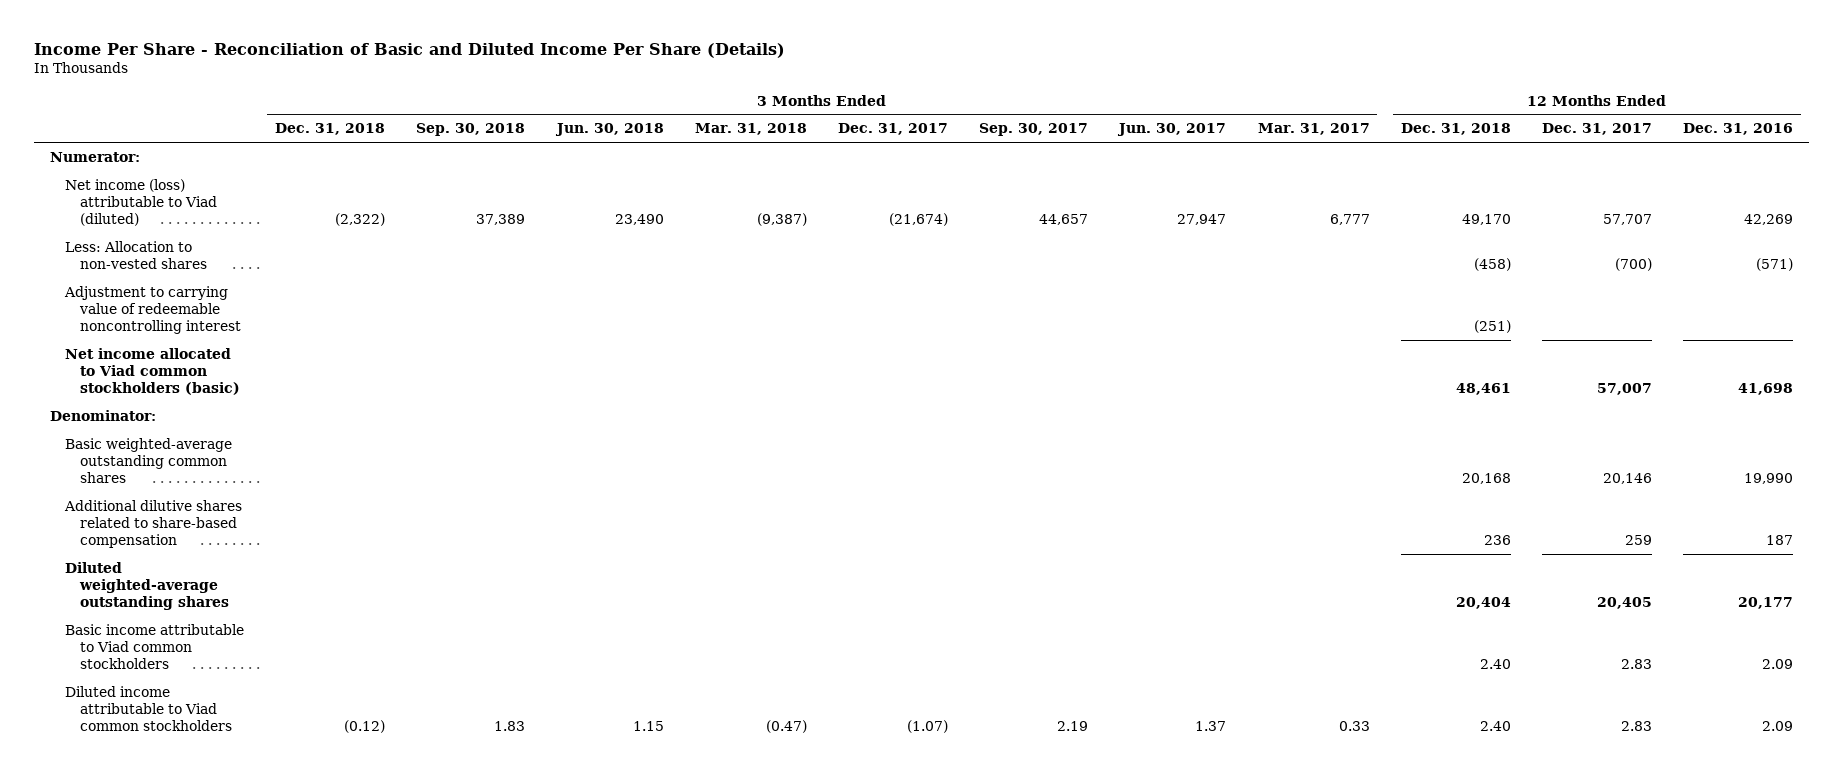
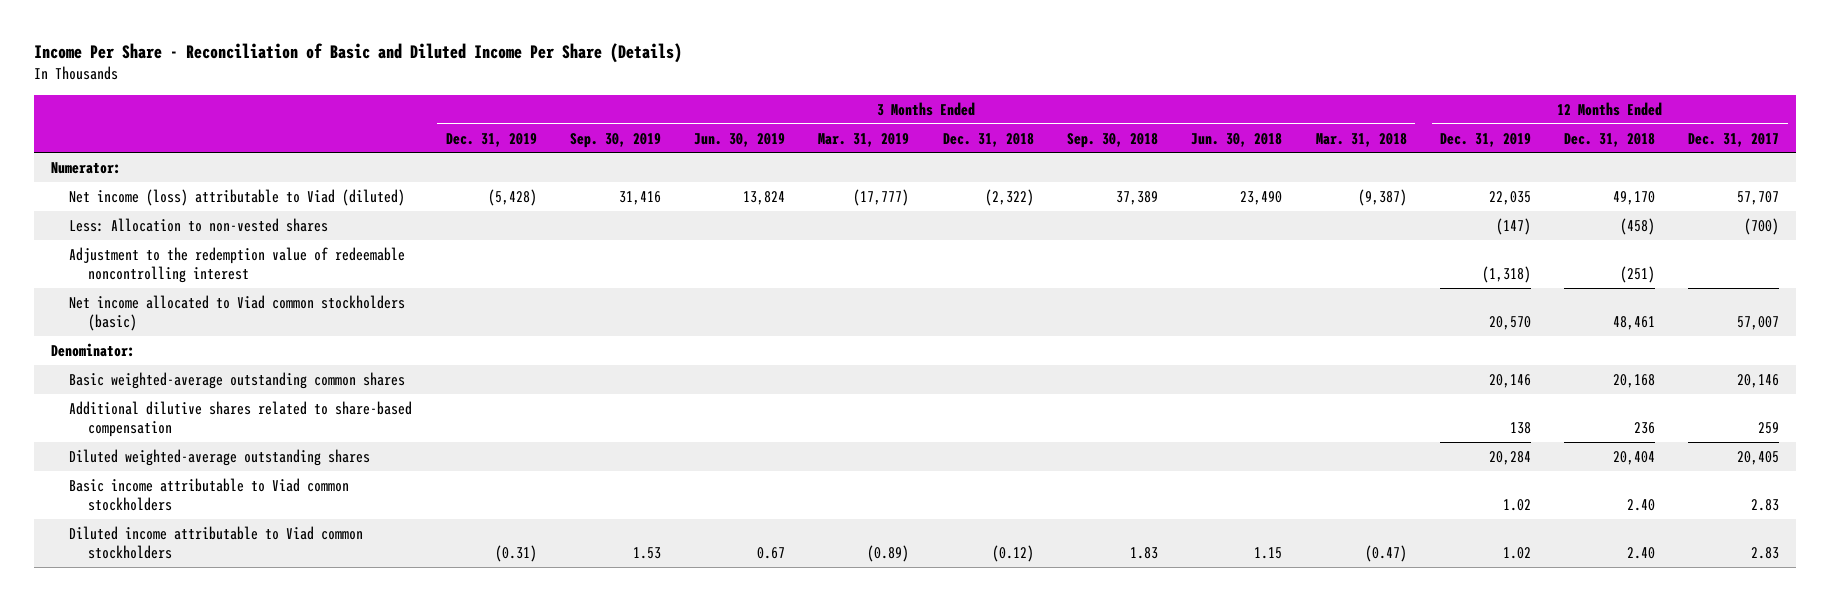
- | 3 Months Ended Dec. 31, 2018 | 3 Months Ended Sep. 30, 2018 | 3 Months Ended Jun. 30, 2018 | 3 Months Ended Mar. 31, 2018 | 3 Months Ended Dec. 31, 2017 | 3 Months Ended Sep. 30, 2017 | 3 Months Ended Jun. 30, 2017 | 3 Months Ended Mar. 31, 2017 | 12 Months Ended Dec. 31, 2018 | 12 Months Ended Dec. 31, 2017 | 12 Months Ended Dec. 31, 2016
+ | 3 Months Ended Dec. 31, 2019 | 3 Months Ended Sep. 30, 2019 | 3 Months Ended Jun. 30, 2019 | 3 Months Ended Mar. 31, 2019 | 3 Months Ended Dec. 31, 2018 | 3 Months Ended Sep. 30, 2018 | 3 Months Ended Jun. 30, 2018 | 3 Months Ended Mar. 31, 2018 | 12 Months Ended Dec. 31, 2019 | 12 Months Ended Dec. 31, 2018 | 12 Months Ended Dec. 31, 2017
- Adjustment to carrying value of redeemable noncontrolling interest | | | | | | | | | (251) | |
+ Adjustment to the redemption value of redeemable noncontrolling interest | | | | | | | | | (1,318) | (251) |

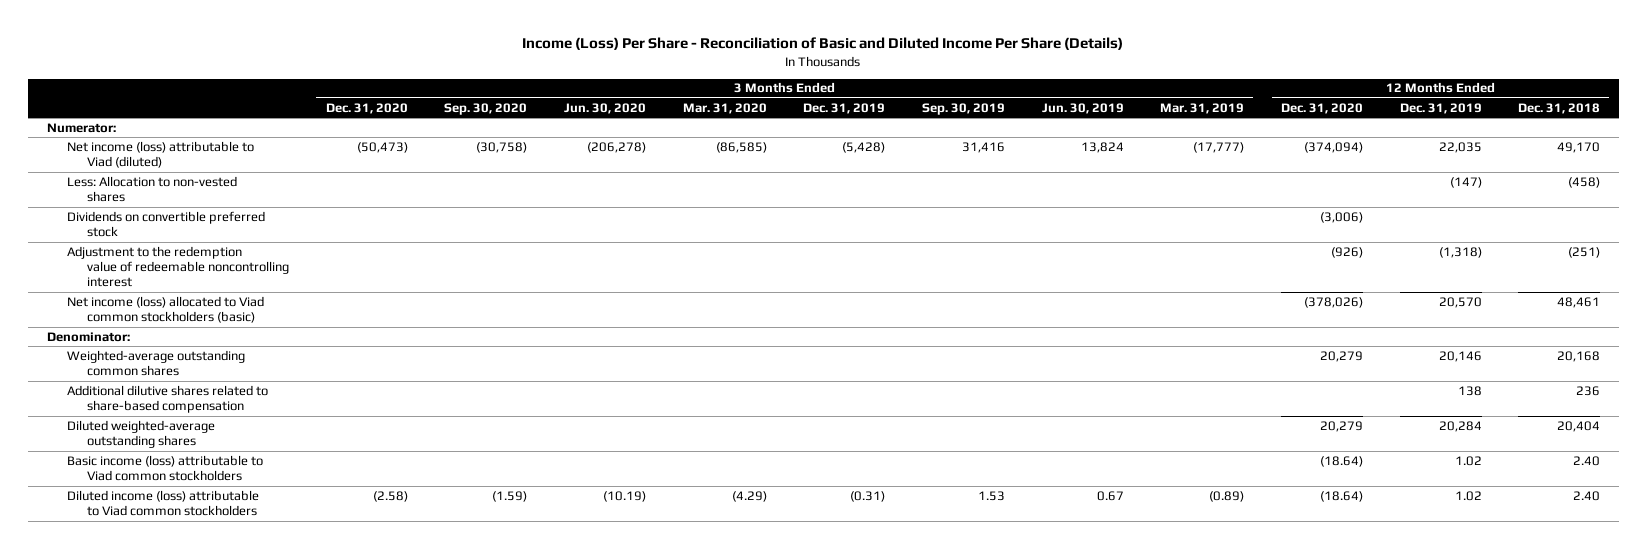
- Income Per Share - Reconciliation of Basic and Diluted Income Per Share (Details)
+ Income (Loss) Per Share - Reconciliation of Basic and Diluted Income Per Share (Details)
- | 3 Months Ended Dec. 31, 2019 | 3 Months Ended Sep. 30, 2019 | 3 Months Ended Jun. 30, 2019 | 3 Months Ended Mar. 31, 2019 | 3 Months Ended Dec. 31, 2018 | 3 Months Ended Sep. 30, 2018 | 3 Months Ended Jun. 30, 2018 | 3 Months Ended Mar. 31, 2018 | 12 Months Ended Dec. 31, 2019 | 12 Months Ended Dec. 31, 2018 | 12 Months Ended Dec. 31, 2017
+ | 3 Months Ended Dec. 31, 2020 | 3 Months Ended Sep. 30, 2020 | 3 Months Ended Jun. 30, 2020 | 3 Months Ended Mar. 31, 2020 | 3 Months Ended Dec. 31, 2019 | 3 Months Ended Sep. 30, 2019 | 3 Months Ended Jun. 30, 2019 | 3 Months Ended Mar. 31, 2019 | 12 Months Ended Dec. 31, 2020 | 12 Months Ended Dec. 31, 2019 | 12 Months Ended Dec. 31, 2018
+ Dividends on convertible preferred stock | | | | | | | | | (3,006) | |
- Net income allocated to Viad common stockholders (basic) | | | | | | | | | 20,570 | 48,461 | 57,007
+ Net income (loss) allocated to Viad common stockholders (basic) | | | | | | | | | (378,026) | 20,570 | 48,461
- Basic weighted-average outstanding common shares | | | | | | | | | 20,146 | 20,168 | 20,146
+ Weighted-average outstanding common shares | | | | | | | | | 20,279 | 20,146 | 20,168
- Basic income attributable to Viad common stockholders | | | | | | | | | 1.02 | 2.40 | 2.83
- Diluted income attributable to Viad common stockholders | (0.31) | 1.53 | 0.67 | (0.89) | (0.12) | 1.83 | 1.15 | (0.47) | 1.02 | 2.40 | 2.83
+ Basic income (loss) attributable to Viad common stockholders | | | | | | | | | (18.64) | 1.02 | 2.40
+ Diluted income (loss) attributable to Viad common stockholders | (2.58) | (1.59) | (10.19) | (4.29) | (0.31) | 1.53 | 0.67 | (0.89) | (18.64) | 1.02 | 2.40

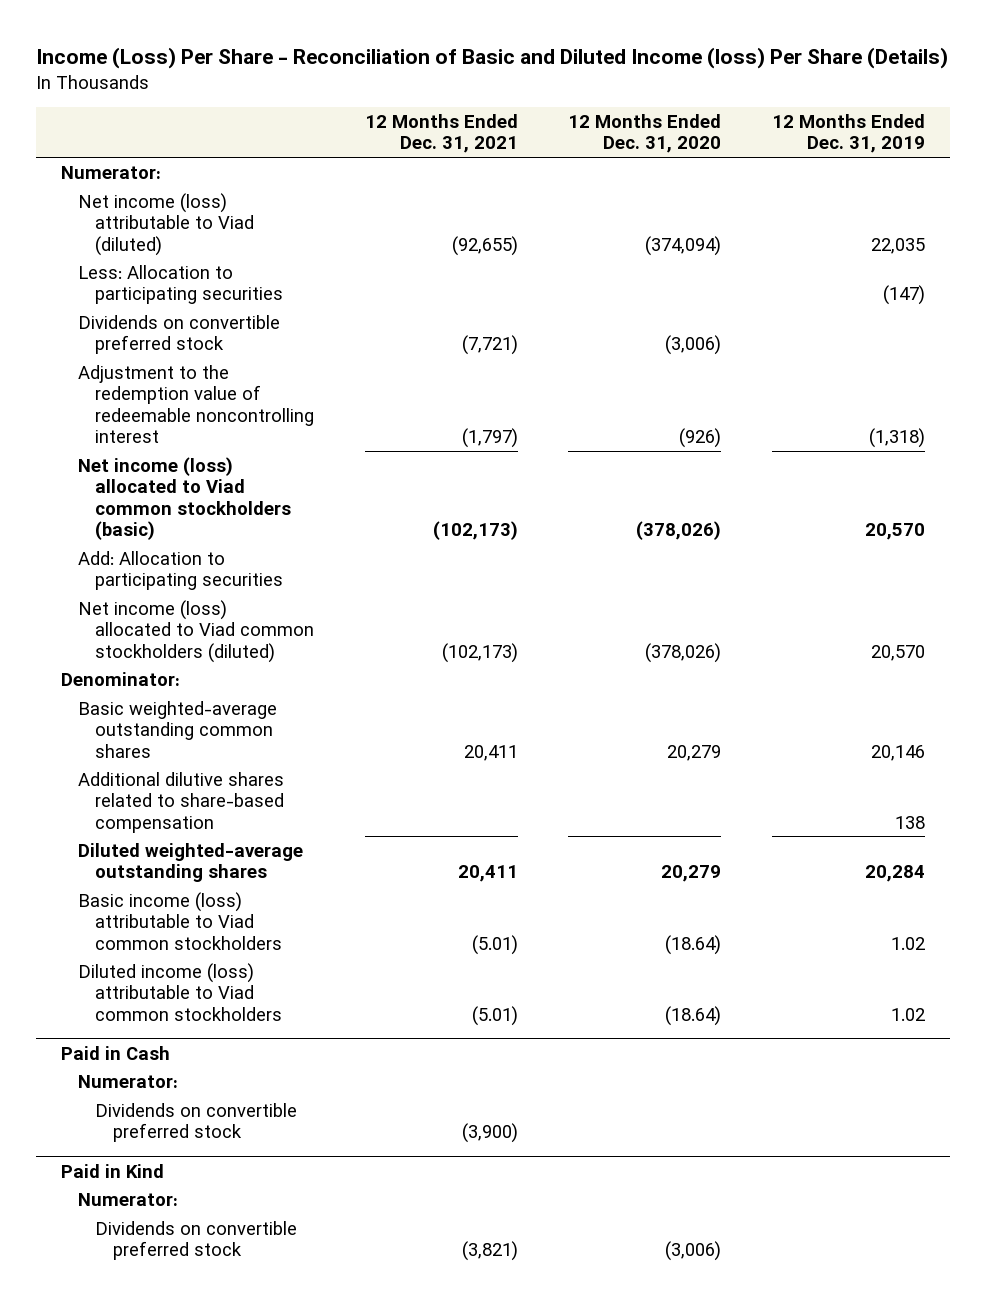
- Income (Loss) Per Share - Reconciliation of Basic and Diluted Income Per Share (Details)
+ Income (Loss) Per Share - Reconciliation of Basic and Diluted Income (loss) Per Share (Details)
- | 3 Months Ended Dec. 31, 2020 | 3 Months Ended Sep. 30, 2020 | 3 Months Ended Jun. 30, 2020 | 3 Months Ended Mar. 31, 2020 | 3 Months Ended Dec. 31, 2019 | 3 Months Ended Sep. 30, 2019 | 3 Months Ended Jun. 30, 2019 | 3 Months Ended Mar. 31, 2019 | 12 Months Ended Dec. 31, 2020 | 12 Months Ended Dec. 31, 2019 | 12 Months Ended Dec. 31, 2018
+ | 12 Months Ended Dec. 31, 2021 | 12 Months Ended Dec. 31, 2020 | 12 Months Ended Dec. 31, 2019
- Less: Allocation to non-vested shares | | | | | | | | | | (147) | (458)
+ Less: Allocation to participating securities | | | (147)
+ Add: Allocation to participating securities
+ Net income (loss) allocated to Viad common stockholders (diluted) | (102,173) | (378,026) | 20,570
- Weighted-average outstanding common shares | | | | | | | | | 20,279 | 20,146 | 20,168
+ Basic weighted-average outstanding common shares | 20,411 | 20,279 | 20,146
+ Paid in Cash
+ Numerator:
+ Dividends on convertible preferred stock | (3,900) | |
+ Paid in Kind
+ Numerator:
+ Dividends on convertible preferred stock | (3,821) | (3,006) |

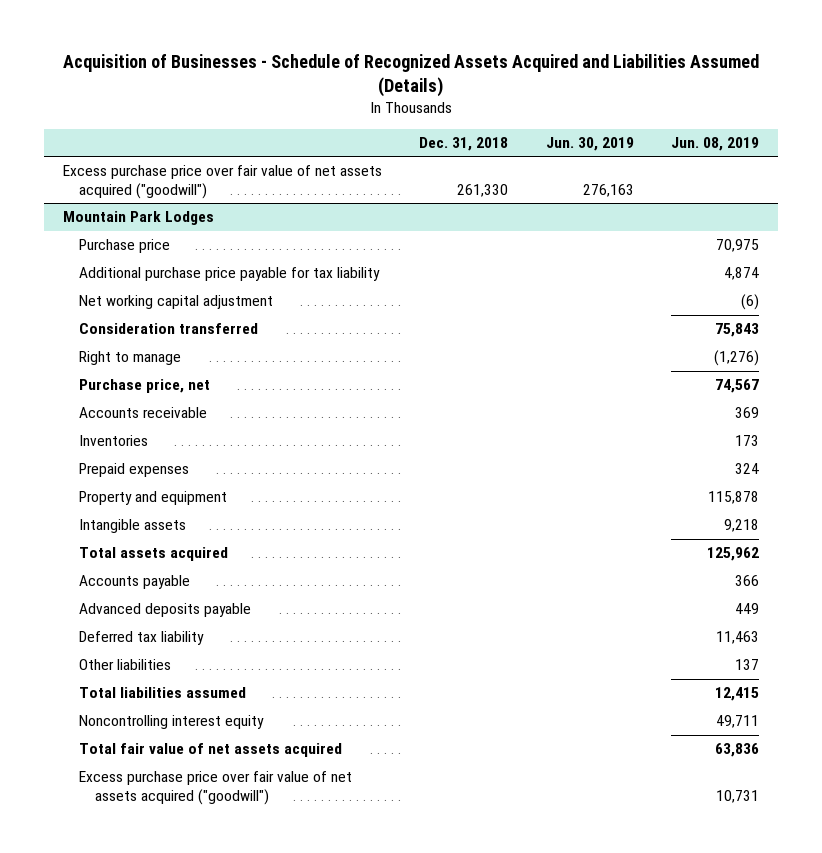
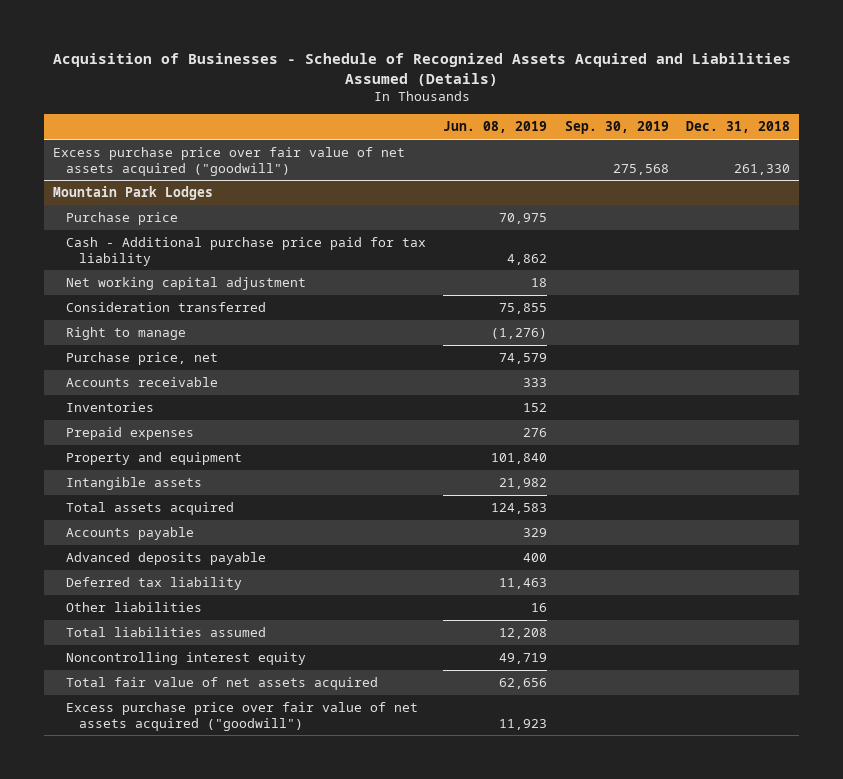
- | Dec. 31, 2018 | Jun. 30, 2019 | Jun. 08, 2019
+ | Jun. 08, 2019 | Sep. 30, 2019 | Dec. 31, 2018
@ Mountain Park Lodges
- Additional purchase price payable for tax liability | | | 4,874
- Net working capital adjustment | | | (6)
- Consideration transferred | | | 75,843
+ Cash - Additional purchase price paid for tax liability | 4,862 | |
+ Net working capital adjustment | 18 | |
+ Consideration transferred | 75,855 | |
- Purchase price, net | | | 74,567
- Accounts receivable | | | 369
- Inventories | | | 173
- Prepaid expenses | | | 324
- Property and equipment | | | 115,878
- Intangible assets | | | 9,218
- Total assets acquired | | | 125,962
- Accounts payable | | | 366
- Advanced deposits payable | | | 449
+ Purchase price, net | 74,579 | |
+ Accounts receivable | 333 | |
+ Inventories | 152 | |
+ Prepaid expenses | 276 | |
+ Property and equipment | 101,840 | |
+ Intangible assets | 21,982 | |
+ Total assets acquired | 124,583 | |
+ Accounts payable | 329 | |
+ Advanced deposits payable | 400 | |
- Other liabilities | | | 137
- Total liabilities assumed | | | 12,415
- Noncontrolling interest equity | | | 49,711
- Total fair value of net assets acquired | | | 63,836
- Excess purchase price over fair value of net assets acquired ("goodwill") | | | 10,731
+ Other liabilities | 16 | |
+ Total liabilities assumed | 12,208 | |
+ Noncontrolling interest equity | 49,719 | |
+ Total fair value of net assets acquired | 62,656 | |
+ Excess purchase price over fair value of net assets acquired ("goodwill") | 11,923 | |

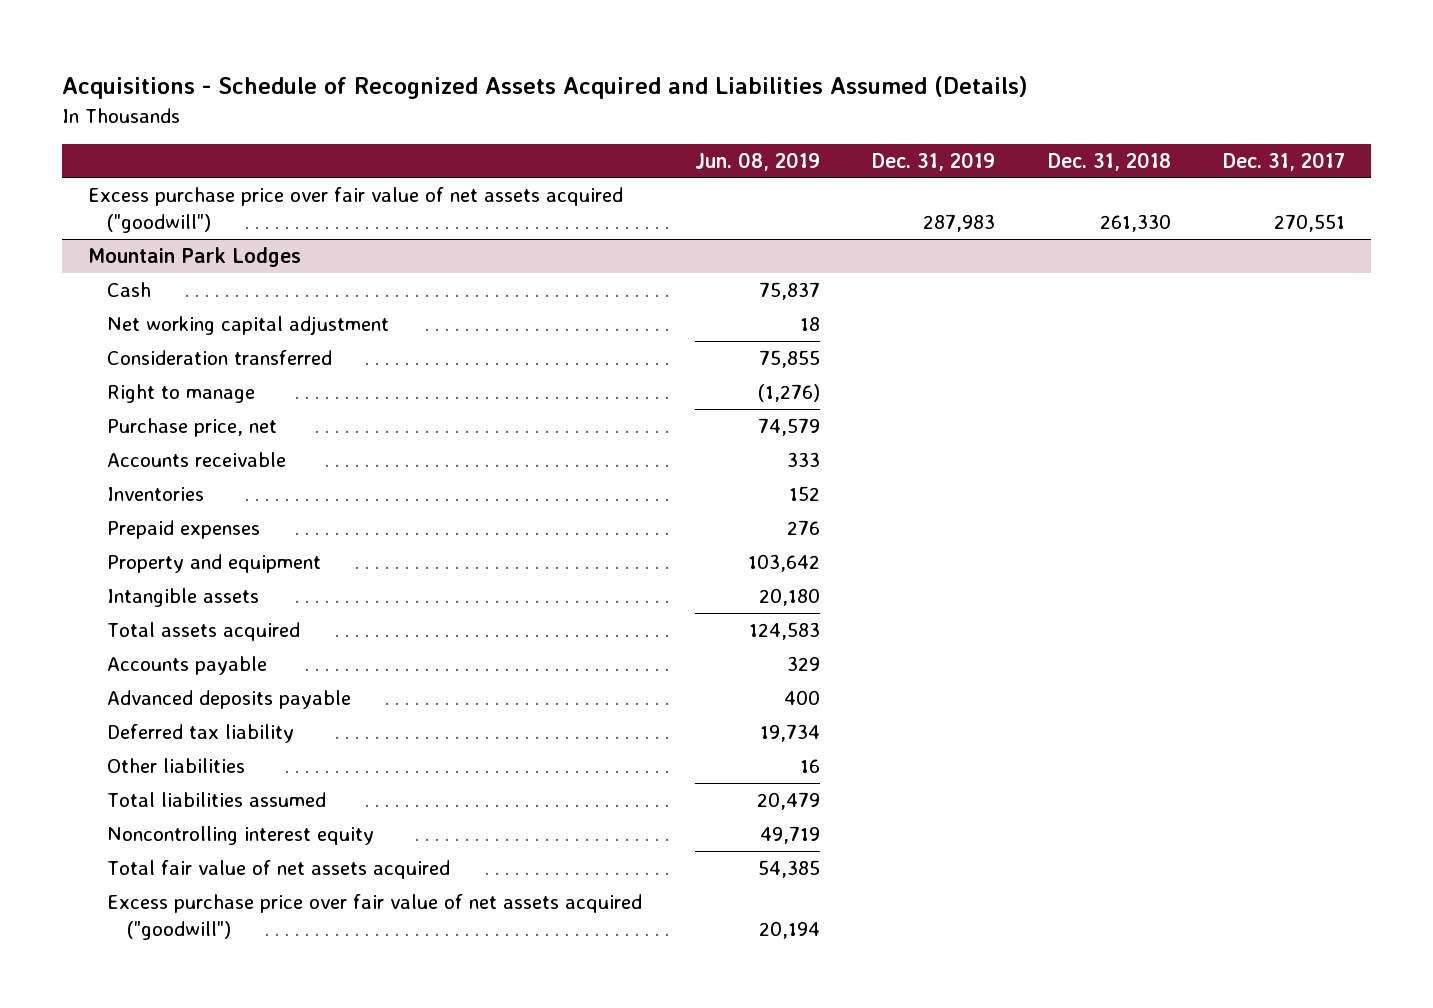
- Acquisition of Businesses - Schedule of Recognized Assets Acquired and Liabilities Assumed (Details)
+ Acquisitions - Schedule of Recognized Assets Acquired and Liabilities Assumed (Details)
- | Jun. 08, 2019 | Sep. 30, 2019 | Dec. 31, 2018
+ | Jun. 08, 2019 | Dec. 31, 2019 | Dec. 31, 2018 | Dec. 31, 2017
@ Mountain Park Lodges
- Purchase price | 70,975 | |
- Cash - Additional purchase price paid for tax liability | 4,862 | |
+ Cash | 75,837 | | |
- Property and equipment | 101,840 | |
- Intangible assets | 21,982 | |
+ Property and equipment | 103,642 | | |
+ Intangible assets | 20,180 | | |
- Deferred tax liability | 11,463 | |
+ Deferred tax liability | 19,734 | | |
- Total liabilities assumed | 12,208 | |
+ Total liabilities assumed | 20,479 | | |
- Total fair value of net assets acquired | 62,656 | |
- Excess purchase price over fair value of net assets acquired ("goodwill") | 11,923 | |
+ Total fair value of net assets acquired | 54,385 | | |
+ Excess purchase price over fair value of net assets acquired ("goodwill") | 20,194 | | |

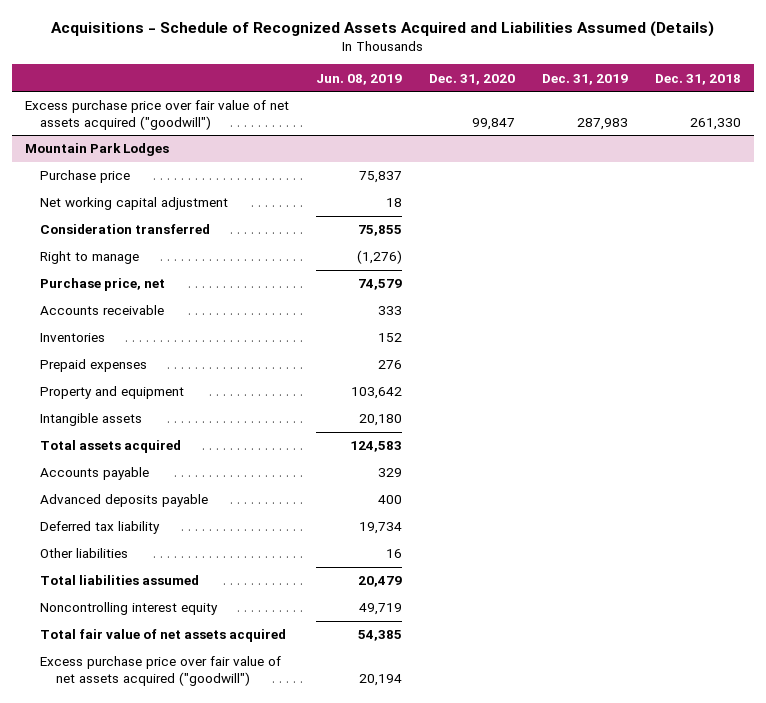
- | Jun. 08, 2019 | Dec. 31, 2019 | Dec. 31, 2018 | Dec. 31, 2017
+ | Jun. 08, 2019 | Dec. 31, 2020 | Dec. 31, 2019 | Dec. 31, 2018
@ Mountain Park Lodges
- Cash | 75,837 | | |
+ Purchase price | 75,837 | | |

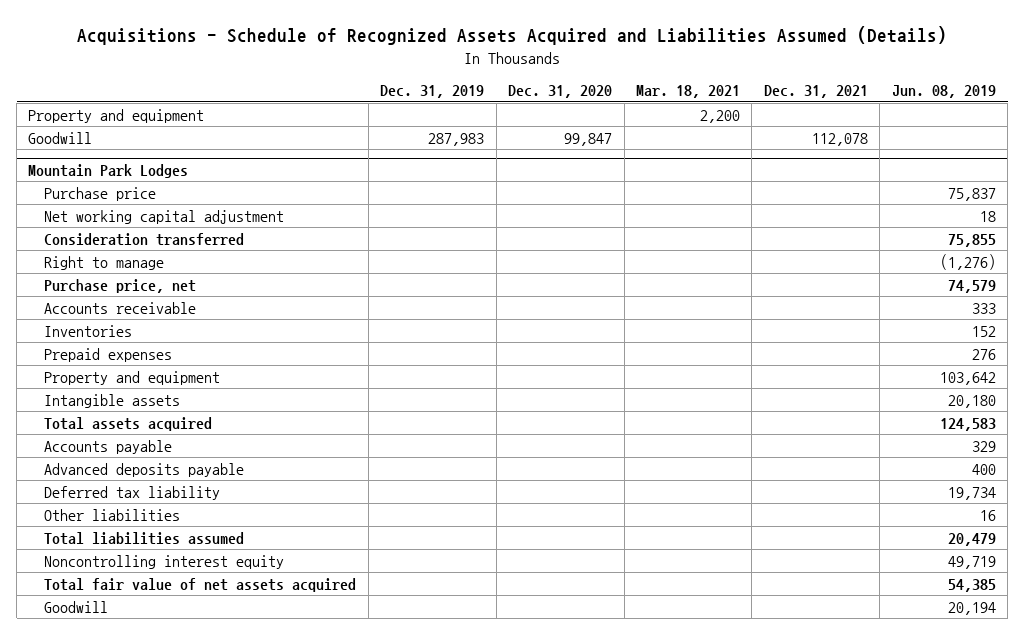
- | Jun. 08, 2019 | Dec. 31, 2020 | Dec. 31, 2019 | Dec. 31, 2018
+ | Dec. 31, 2019 | Dec. 31, 2020 | Mar. 18, 2021 | Dec. 31, 2021 | Jun. 08, 2019
- Excess purchase price over fair value of net assets acquired ("goodwill") | | 99,847 | 287,983 | 261,330
+ Property and equipment | | | 2,200 | |
+ Goodwill | 287,983 | 99,847 | | 112,078 |
@ Mountain Park Lodges
- Excess purchase price over fair value of net assets acquired ("goodwill") | 20,194 | | |
+ Goodwill | | | | | 20,194

